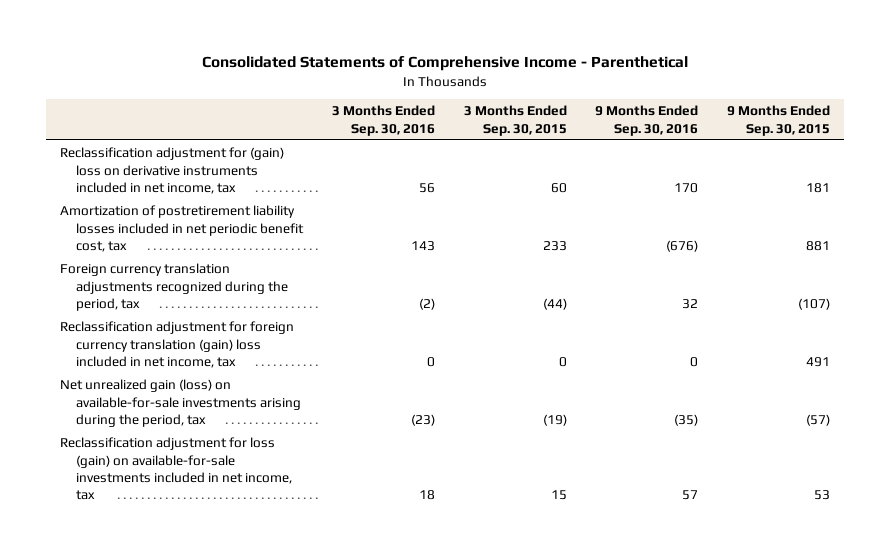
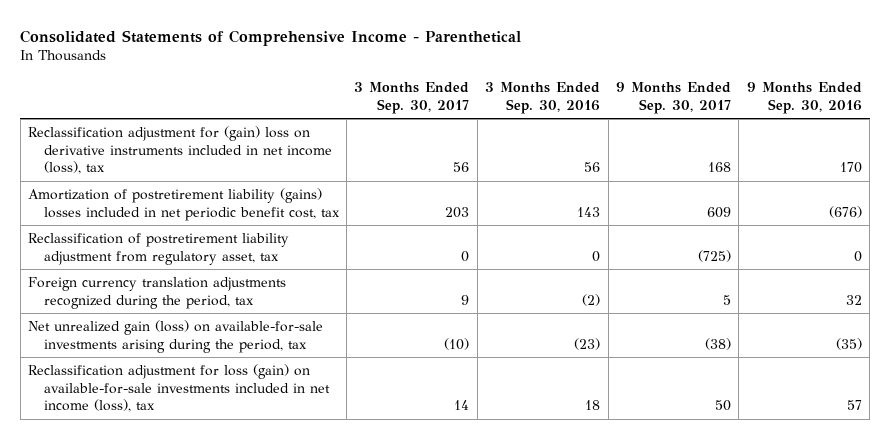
- | 3 Months Ended Sep. 30, 2016 | 3 Months Ended Sep. 30, 2015 | 9 Months Ended Sep. 30, 2016 | 9 Months Ended Sep. 30, 2015
+ | 3 Months Ended Sep. 30, 2017 | 3 Months Ended Sep. 30, 2016 | 9 Months Ended Sep. 30, 2017 | 9 Months Ended Sep. 30, 2016
- Reclassification adjustment for (gain) loss on derivative instruments included in net income, tax | 56 | 60 | 170 | 181
- Amortization of postretirement liability losses included in net periodic benefit cost, tax | 143 | 233 | (676) | 881
+ Reclassification adjustment for (gain) loss on derivative instruments included in net income (loss), tax | 56 | 56 | 168 | 170
+ Amortization of postretirement liability (gains) losses included in net periodic benefit cost, tax | 203 | 143 | 609 | (676)
+ Reclassification of postretirement liability adjustment from regulatory asset, tax | 0 | 0 | (725) | 0
- Reclassification adjustment for foreign currency translation (gain) loss included in net income, tax | 0 | 0 | 0 | 491
- Reclassification adjustment for loss (gain) on available-for-sale investments included in net income, tax | 18 | 15 | 57 | 53
+ Reclassification adjustment for loss (gain) on available-for-sale investments included in net income (loss), tax | 14 | 18 | 50 | 57

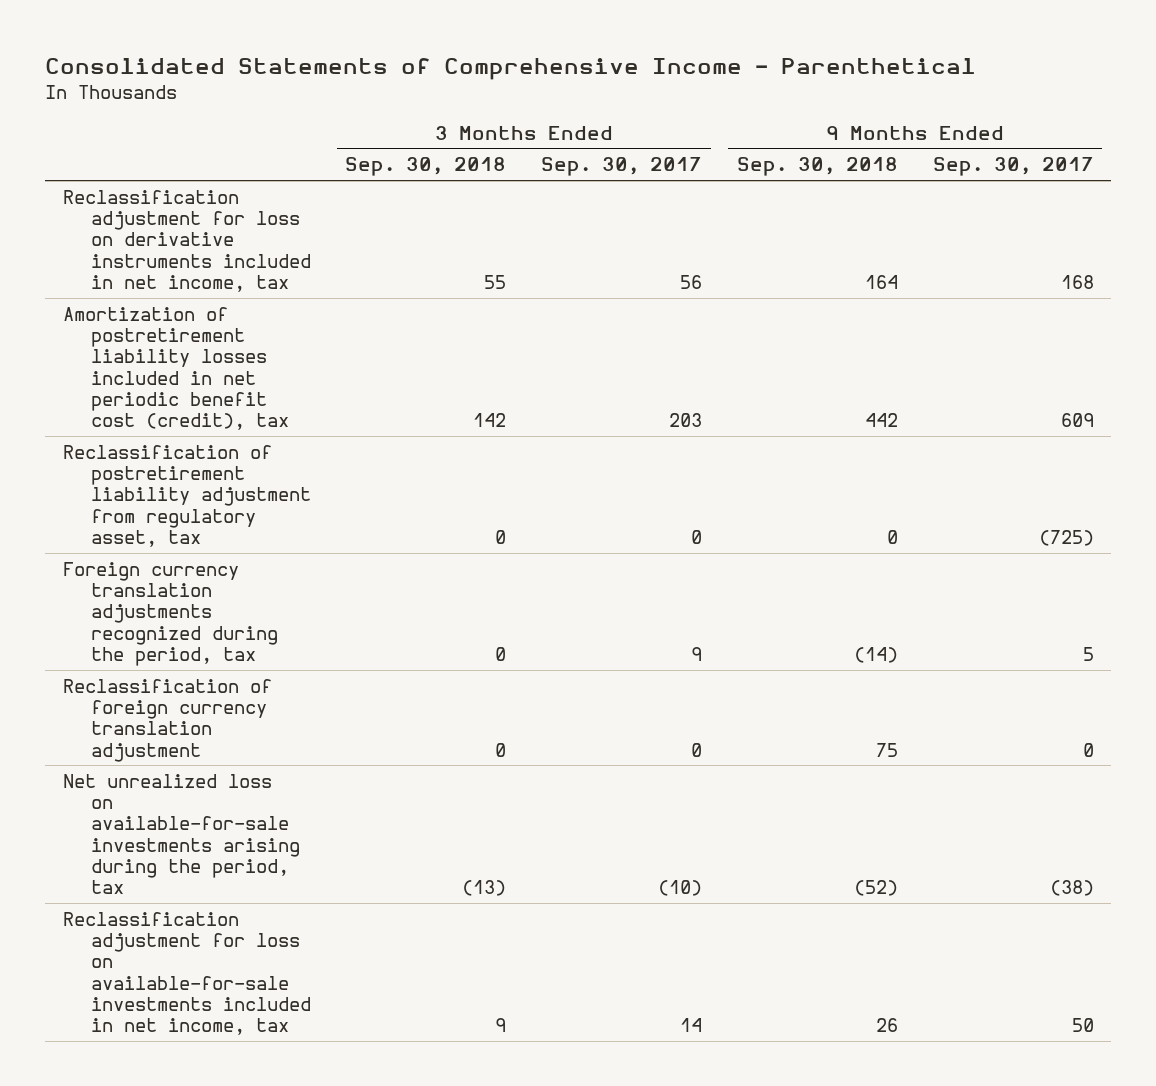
- | 3 Months Ended Sep. 30, 2017 | 3 Months Ended Sep. 30, 2016 | 9 Months Ended Sep. 30, 2017 | 9 Months Ended Sep. 30, 2016
+ | 3 Months Ended Sep. 30, 2018 | 3 Months Ended Sep. 30, 2017 | 9 Months Ended Sep. 30, 2018 | 9 Months Ended Sep. 30, 2017
- Reclassification adjustment for (gain) loss on derivative instruments included in net income (loss), tax | 56 | 56 | 168 | 170
- Amortization of postretirement liability (gains) losses included in net periodic benefit cost, tax | 203 | 143 | 609 | (676)
+ Reclassification adjustment for loss on derivative instruments included in net income, tax | 55 | 56 | 164 | 168
+ Amortization of postretirement liability losses included in net periodic benefit cost (credit), tax | 142 | 203 | 442 | 609
- Net unrealized gain (loss) on available-for-sale investments arising during the period, tax | (10) | (23) | (38) | (35)
- Reclassification adjustment for loss (gain) on available-for-sale investments included in net income (loss), tax | 14 | 18 | 50 | 57
+ Reclassification of foreign currency translation adjustment | 0 | 0 | 75 | 0
+ Net unrealized loss on available-for-sale investments arising during the period, tax | (13) | (10) | (52) | (38)
+ Reclassification adjustment for loss on available-for-sale investments included in net income, tax | 9 | 14 | 26 | 50

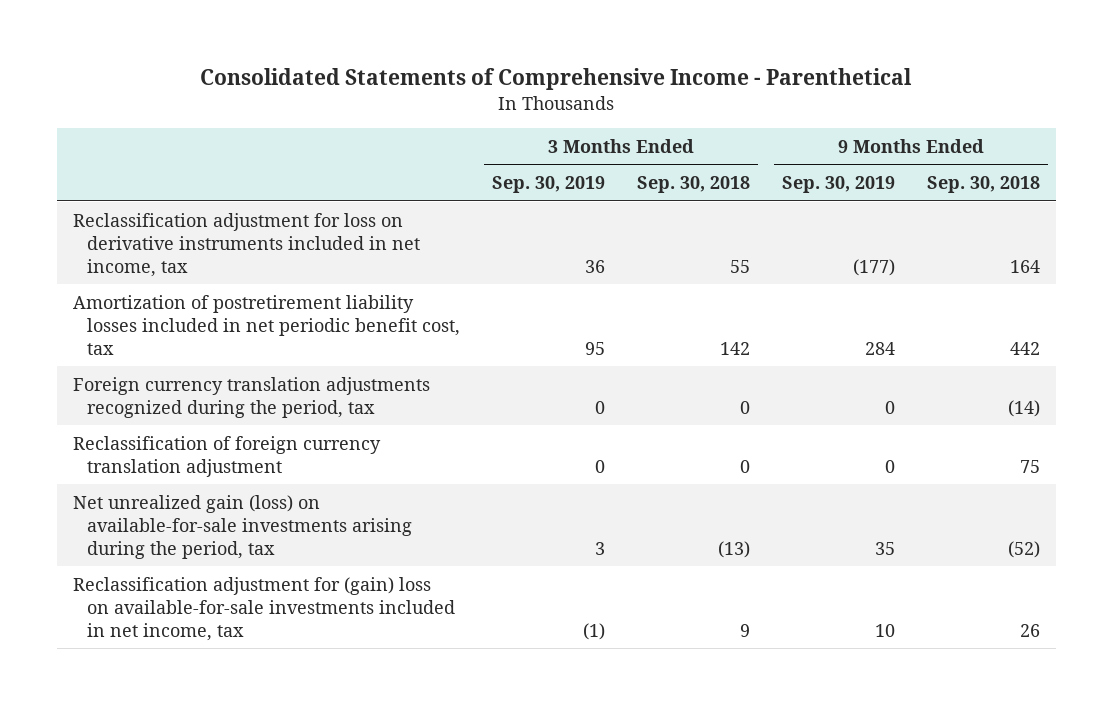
- | 3 Months Ended Sep. 30, 2018 | 3 Months Ended Sep. 30, 2017 | 9 Months Ended Sep. 30, 2018 | 9 Months Ended Sep. 30, 2017
+ | 3 Months Ended Sep. 30, 2019 | 3 Months Ended Sep. 30, 2018 | 9 Months Ended Sep. 30, 2019 | 9 Months Ended Sep. 30, 2018
- Amortization of postretirement liability losses included in net periodic benefit cost (credit), tax | 142 | 203 | 442 | 609
- Reclassification of postretirement liability adjustment from regulatory asset, tax | 0 | 0 | 0 | (725)
+ Amortization of postretirement liability losses included in net periodic benefit cost, tax | 95 | 142 | 284 | 442
- Net unrealized loss on available-for-sale investments arising during the period, tax | (13) | (10) | (52) | (38)
- Reclassification adjustment for loss on available-for-sale investments included in net income, tax | 9 | 14 | 26 | 50
+ Net unrealized gain (loss) on available-for-sale investments arising during the period, tax | 3 | (13) | 35 | (52)
+ Reclassification adjustment for (gain) loss on available-for-sale investments included in net income, tax | (1) | 9 | 10 | 26

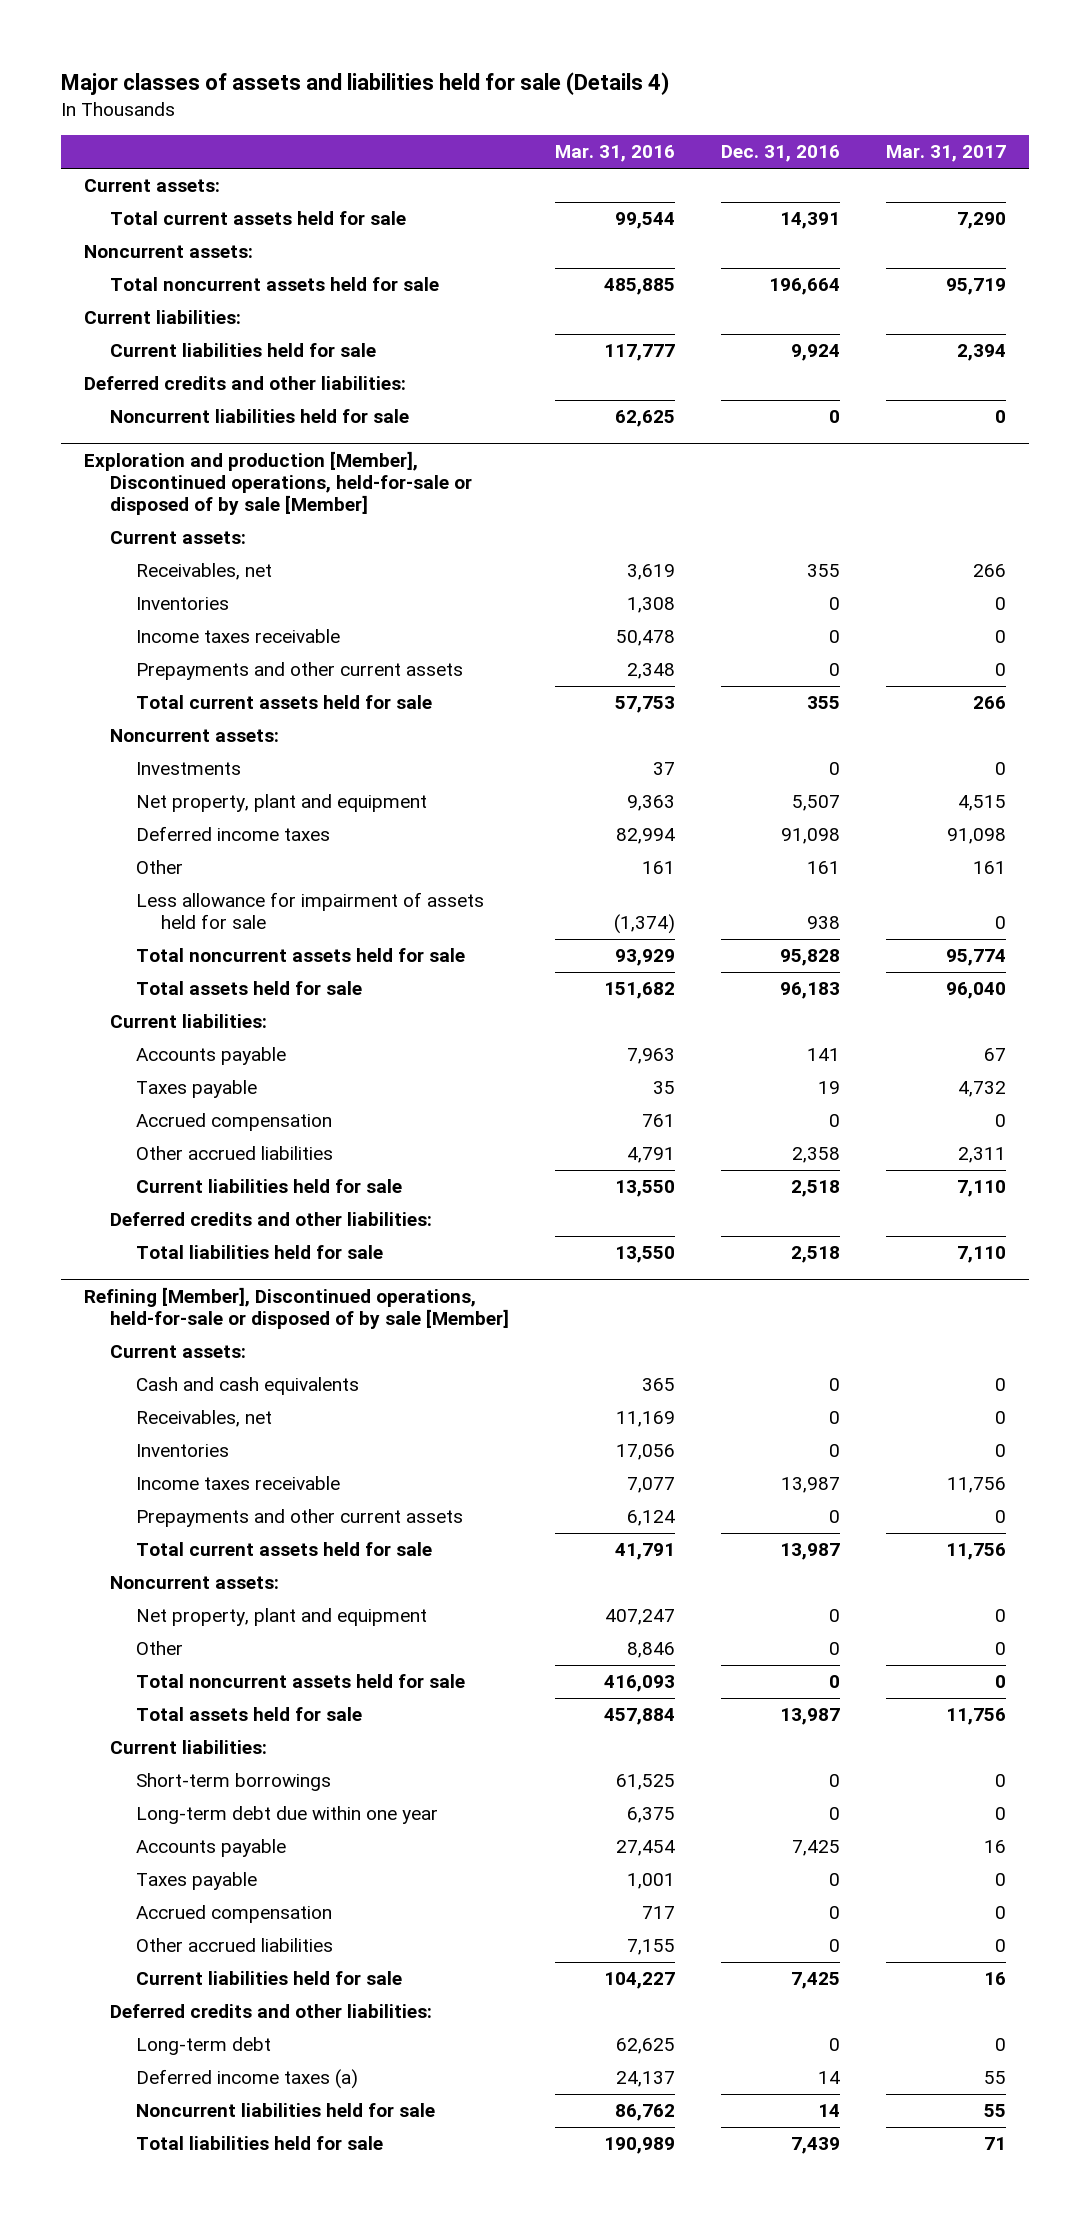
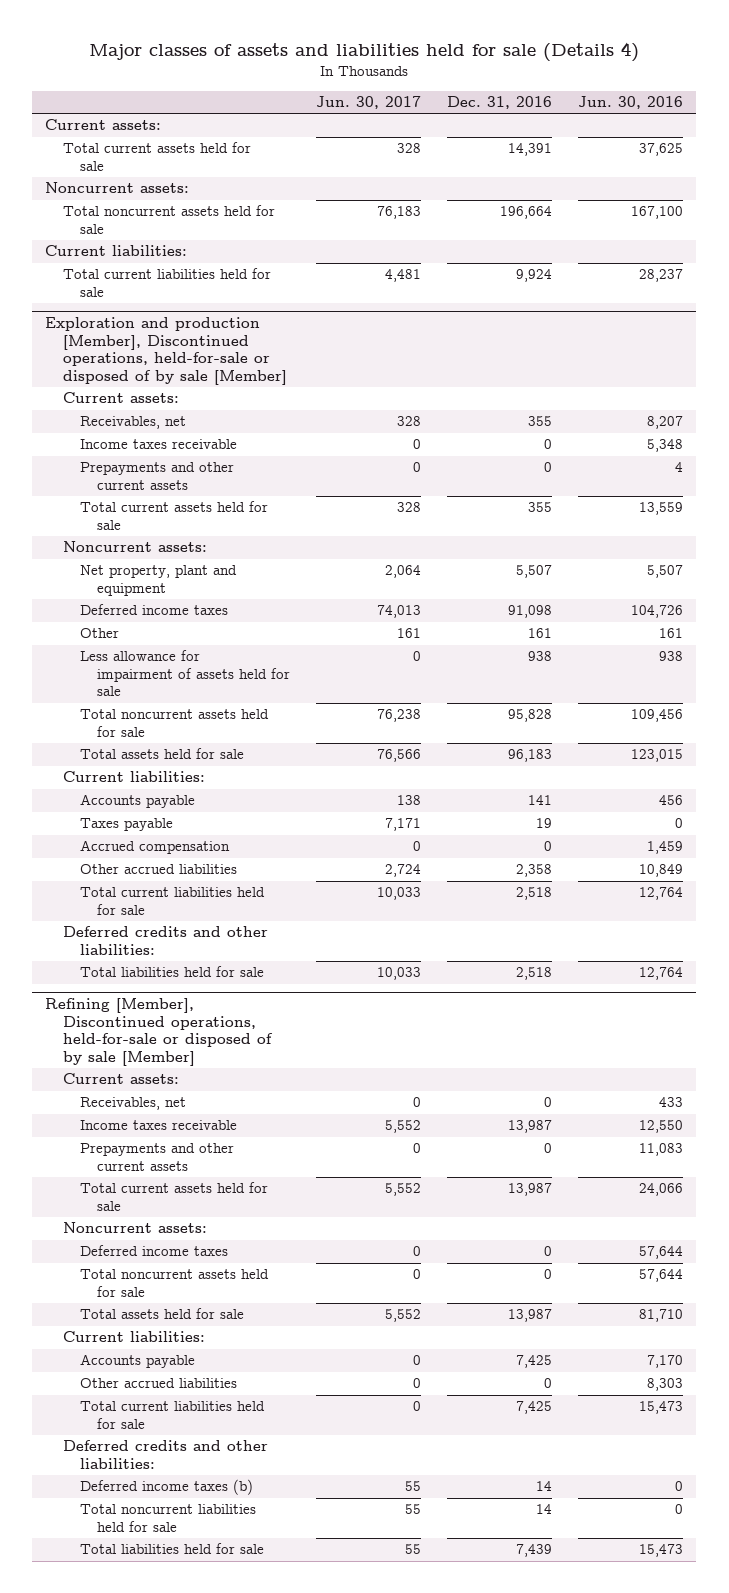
- | Mar. 31, 2016 | Dec. 31, 2016 | Mar. 31, 2017
+ | Jun. 30, 2017 | Dec. 31, 2016 | Jun. 30, 2016
- Current liabilities held for sale | 117,777 | 9,924 | 2,394
- Deferred credits and other liabilities:
- Noncurrent liabilities held for sale | 62,625 | 0 | 0
+ Total current liabilities held for sale | 4,481 | 9,924 | 28,237
@ Exploration and production [Member], Discontinued operations, held-for-sale or disposed of by sale [Member]
- Inventories | 1,308 | 0 | 0
- Investments | 37 | 0 | 0
- Current liabilities held for sale | 13,550 | 2,518 | 7,110
+ Total current liabilities held for sale | 10,033 | 2,518 | 12,764
@ Refining [Member], Discontinued operations, held-for-sale or disposed of by sale [Member]
- Cash and cash equivalents | 365 | 0 | 0
- Inventories | 17,056 | 0 | 0
- Net property, plant and equipment | 407,247 | 0 | 0
- Other | 8,846 | 0 | 0
+ Deferred income taxes | 0 | 0 | 57,644
- Short-term borrowings | 61,525 | 0 | 0
- Long-term debt due within one year | 6,375 | 0 | 0
- Taxes payable | 1,001 | 0 | 0
- Accrued compensation | 717 | 0 | 0
- Current liabilities held for sale | 104,227 | 7,425 | 16
+ Total current liabilities held for sale | 0 | 7,425 | 15,473
- Long-term debt | 62,625 | 0 | 0
- Deferred income taxes (a) | 24,137 | 14 | 55
- Noncurrent liabilities held for sale | 86,762 | 14 | 55
+ Deferred income taxes (b) | 55 | 14 | 0
+ Total noncurrent liabilities held for sale | 55 | 14 | 0

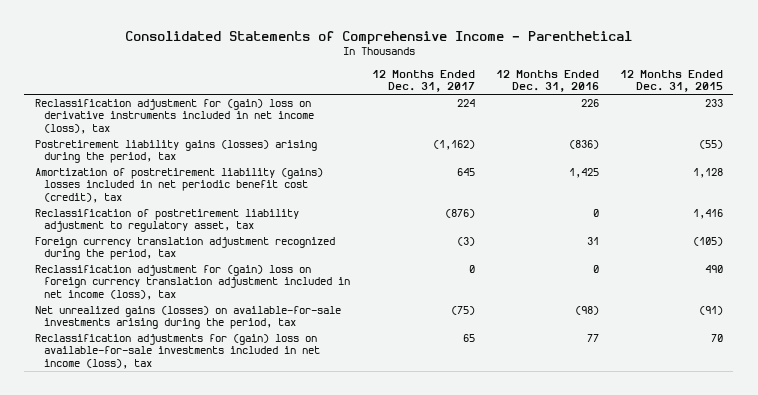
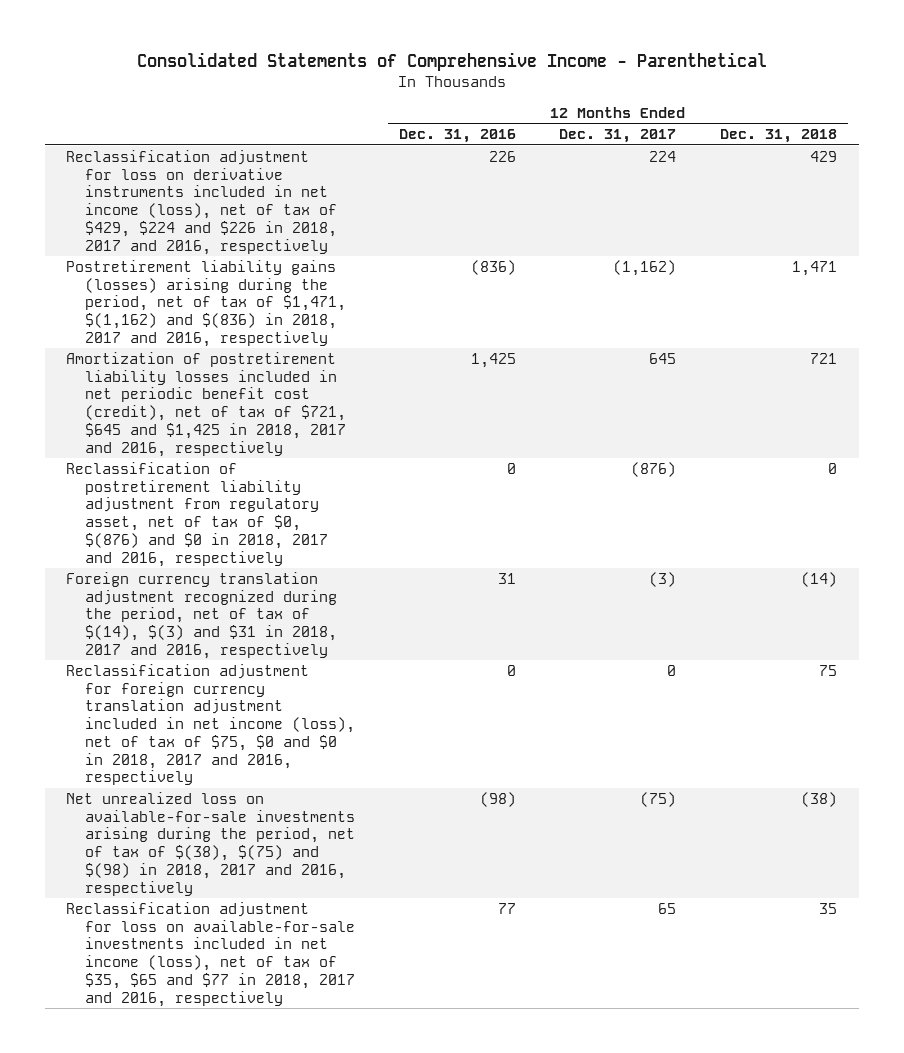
- | 12 Months Ended Dec. 31, 2017 | 12 Months Ended Dec. 31, 2016 | 12 Months Ended Dec. 31, 2015
+ | 12 Months Ended Dec. 31, 2016 | 12 Months Ended Dec. 31, 2017 | 12 Months Ended Dec. 31, 2018
- Reclassification adjustment for (gain) loss on derivative instruments included in net income (loss), tax | 224 | 226 | 233
- Postretirement liability gains (losses) arising during the period, tax | (1,162) | (836) | (55)
- Amortization of postretirement liability (gains) losses included in net periodic benefit cost (credit), tax | 645 | 1,425 | 1,128
- Reclassification of postretirement liability adjustment to regulatory asset, tax | (876) | 0 | 1,416
- Foreign currency translation adjustment recognized during the period, tax | (3) | 31 | (105)
- Reclassification adjustment for (gain) loss on foreign currency translation adjustment included in net income (loss), tax | 0 | 0 | 490
- Net unrealized gains (losses) on available-for-sale investments arising during the period, tax | (75) | (98) | (91)
- Reclassification adjustments for (gain) loss on available-for-sale investments included in net income (loss), tax | 65 | 77 | 70
+ Reclassification adjustment for loss on derivative instruments included in net income (loss), net of tax of $429, $224 and $226 in 2018, 2017 and 2016, respectively | 226 | 224 | 429
+ Postretirement liability gains (losses) arising during the period, net of tax of $1,471, $(1,162) and $(836) in 2018, 2017 and 2016, respectively | (836) | (1,162) | 1,471
+ Amortization of postretirement liability losses included in net periodic benefit cost (credit), net of tax of $721, $645 and $1,425 in 2018, 2017 and 2016, respectively | 1,425 | 645 | 721
+ Reclassification of postretirement liability adjustment from regulatory asset, net of tax of $0, $(876) and $0 in 2018, 2017 and 2016, respectively | 0 | (876) | 0
+ Foreign currency translation adjustment recognized during the period, net of tax of $(14), $(3) and $31 in 2018, 2017 and 2016, respectively | 31 | (3) | (14)
+ Reclassification adjustment for foreign currency translation adjustment included in net income (loss), net of tax of $75, $0 and $0 in 2018, 2017 and 2016, respectively | 0 | 0 | 75
+ Net unrealized loss on available-for-sale investments arising during the period, net of tax of $(38), $(75) and $(98) in 2018, 2017 and 2016, respectively | (98) | (75) | (38)
+ Reclassification adjustment for loss on available-for-sale investments included in net income (loss), net of tax of $35, $65 and $77 in 2018, 2017 and 2016, respectively | 77 | 65 | 35

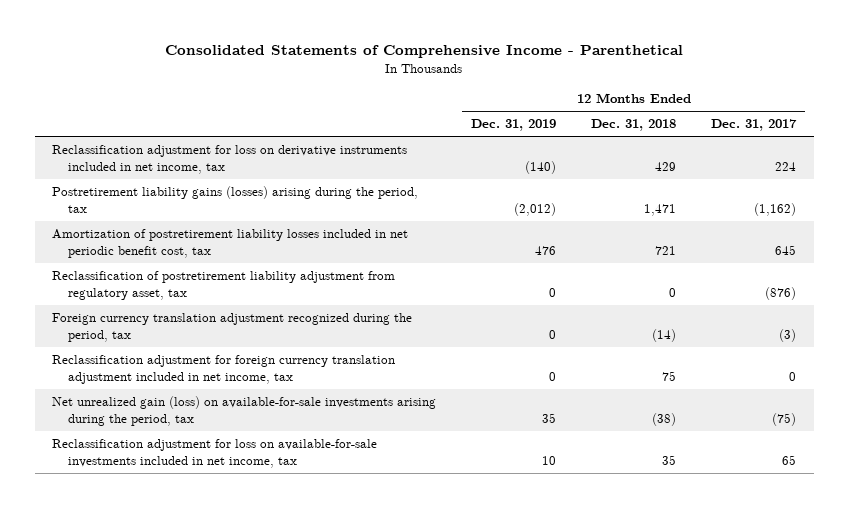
- | 12 Months Ended Dec. 31, 2016 | 12 Months Ended Dec. 31, 2017 | 12 Months Ended Dec. 31, 2018
+ | 12 Months Ended Dec. 31, 2019 | 12 Months Ended Dec. 31, 2018 | 12 Months Ended Dec. 31, 2017
- Reclassification adjustment for loss on derivative instruments included in net income (loss), net of tax of $429, $224 and $226 in 2018, 2017 and 2016, respectively | 226 | 224 | 429
- Postretirement liability gains (losses) arising during the period, net of tax of $1,471, $(1,162) and $(836) in 2018, 2017 and 2016, respectively | (836) | (1,162) | 1,471
- Amortization of postretirement liability losses included in net periodic benefit cost (credit), net of tax of $721, $645 and $1,425 in 2018, 2017 and 2016, respectively | 1,425 | 645 | 721
- Reclassification of postretirement liability adjustment from regulatory asset, net of tax of $0, $(876) and $0 in 2018, 2017 and 2016, respectively | 0 | (876) | 0
- Foreign currency translation adjustment recognized during the period, net of tax of $(14), $(3) and $31 in 2018, 2017 and 2016, respectively | 31 | (3) | (14)
- Reclassification adjustment for foreign currency translation adjustment included in net income (loss), net of tax of $75, $0 and $0 in 2018, 2017 and 2016, respectively | 0 | 0 | 75
- Net unrealized loss on available-for-sale investments arising during the period, net of tax of $(38), $(75) and $(98) in 2018, 2017 and 2016, respectively | (98) | (75) | (38)
- Reclassification adjustment for loss on available-for-sale investments included in net income (loss), net of tax of $35, $65 and $77 in 2018, 2017 and 2016, respectively | 77 | 65 | 35
+ Reclassification adjustment for loss on derivative instruments included in net income, tax | (140) | 429 | 224
+ Postretirement liability gains (losses) arising during the period, tax | (2,012) | 1,471 | (1,162)
+ Amortization of postretirement liability losses included in net periodic benefit cost, tax | 476 | 721 | 645
+ Reclassification of postretirement liability adjustment from regulatory asset, tax | 0 | 0 | (876)
+ Foreign currency translation adjustment recognized during the period, tax | 0 | (14) | (3)
+ Reclassification adjustment for foreign currency translation adjustment included in net income, tax | 0 | 75 | 0
+ Net unrealized gain (loss) on available-for-sale investments arising during the period, tax | 35 | (38) | (75)
+ Reclassification adjustment for loss on available-for-sale investments included in net income, tax | 10 | 35 | 65

